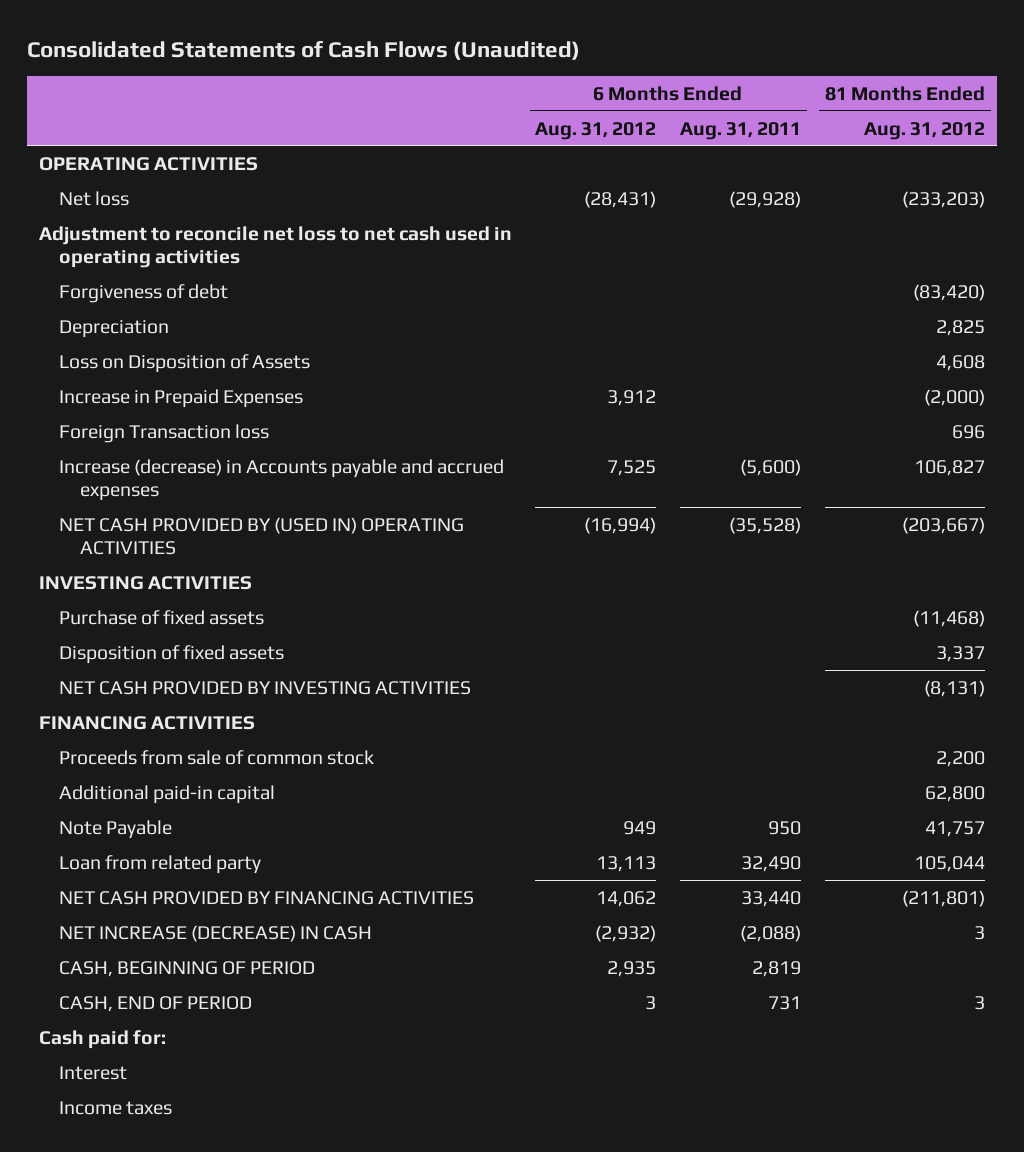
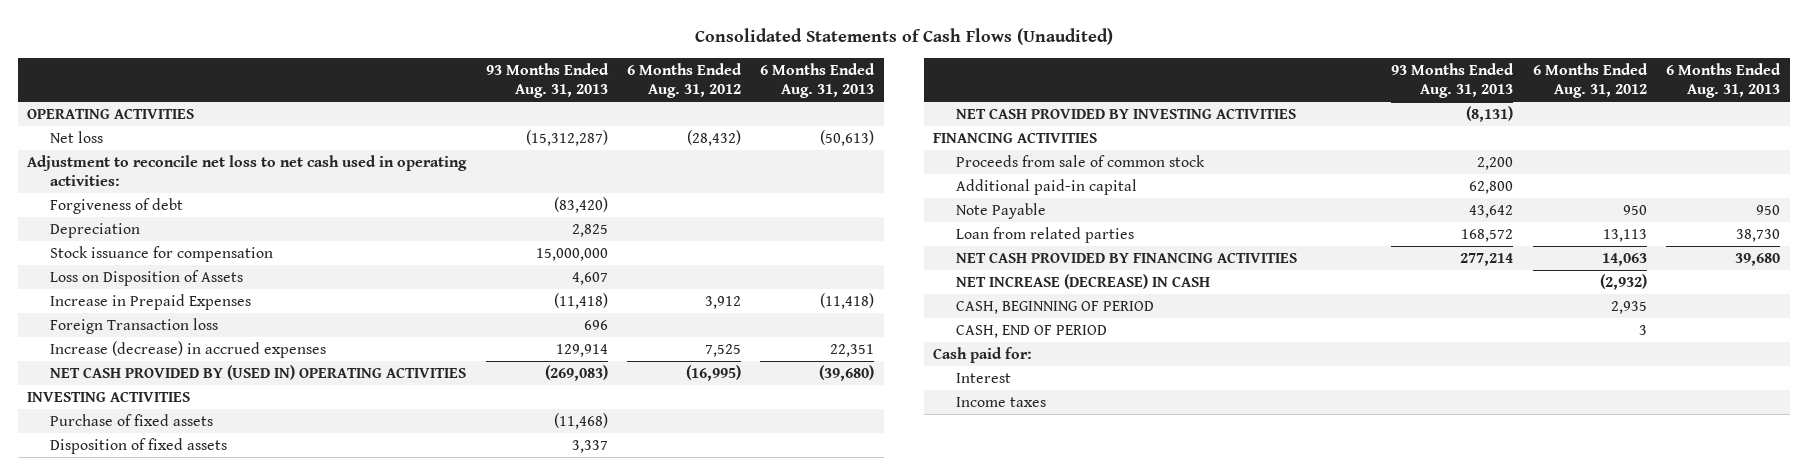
- | 6 Months Ended Aug. 31, 2012 | 6 Months Ended Aug. 31, 2011 | 81 Months Ended Aug. 31, 2012
+ | 93 Months Ended Aug. 31, 2013 | 6 Months Ended Aug. 31, 2012 | 6 Months Ended Aug. 31, 2013
- Net loss | (28,431) | (29,928) | (233,203)
- Adjustment to reconcile net loss to net cash used in operating activities
+ Net loss | (15,312,287) | (28,432) | (50,613)
+ Adjustment to reconcile net loss to net cash used in operating activities:
+ Stock issuance for compensation | 15,000,000 | |
- Increase (decrease) in Accounts payable and accrued expenses | 7,525 | (5,600) | 106,827
- NET CASH PROVIDED BY (USED IN) OPERATING ACTIVITIES | (16,994) | (35,528) | (203,667)
+ Increase (decrease) in accrued expenses | 129,914 | 7,525 | 22,351
+ NET CASH PROVIDED BY (USED IN) OPERATING ACTIVITIES | (269,083) | (16,995) | (39,680)
- Note Payable | 949 | 950 | 41,757
- Loan from related party | 13,113 | 32,490 | 105,044
- NET CASH PROVIDED BY FINANCING ACTIVITIES | 14,062 | 33,440 | (211,801)
+ Note Payable | 43,642 | 950 | 950
+ Loan from related parties | 168,572 | 13,113 | 38,730
+ NET CASH PROVIDED BY FINANCING ACTIVITIES | 277,214 | 14,063 | 39,680

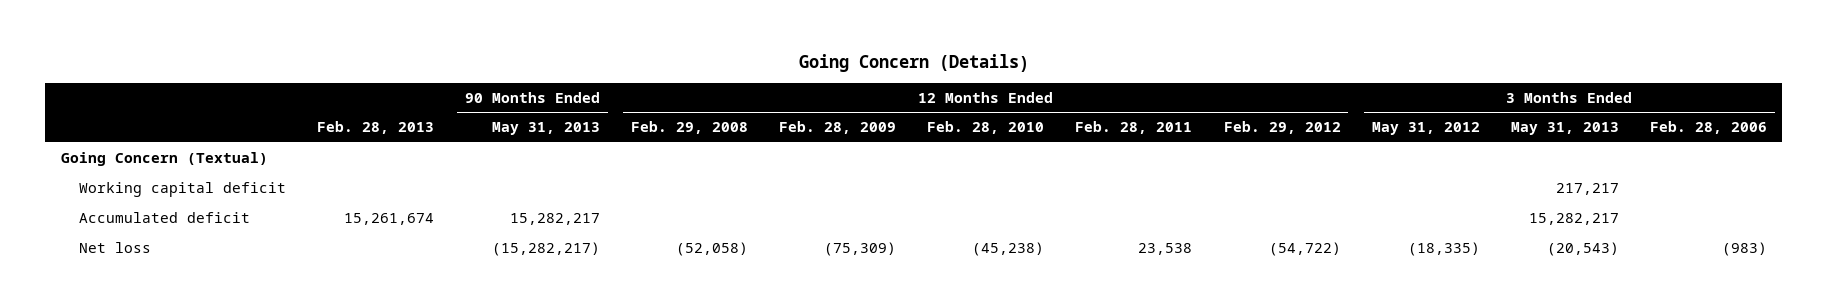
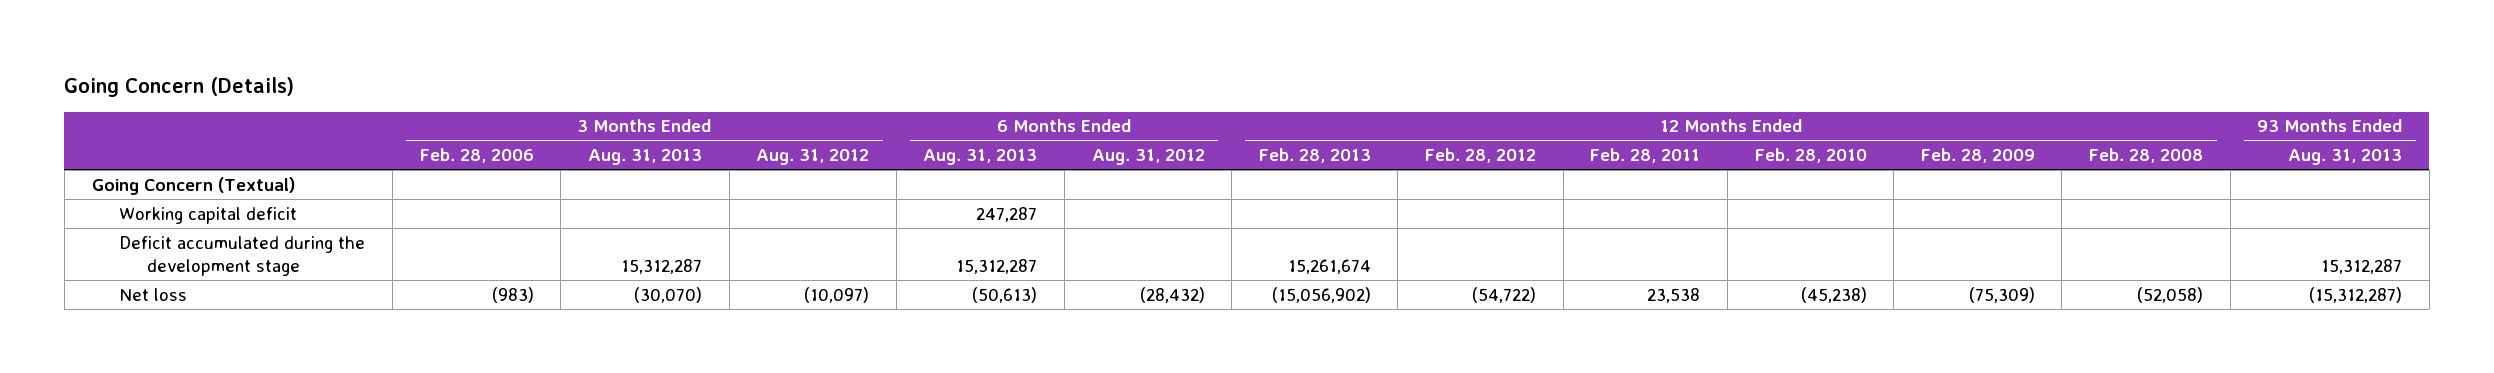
- | Feb. 28, 2013 | 90 Months Ended May 31, 2013 | 12 Months Ended Feb. 29, 2008 | 12 Months Ended Feb. 28, 2009 | 12 Months Ended Feb. 28, 2010 | 12 Months Ended Feb. 28, 2011 | 12 Months Ended Feb. 29, 2012 | 3 Months Ended May 31, 2012 | 3 Months Ended May 31, 2013 | 3 Months Ended Feb. 28, 2006
+ | 3 Months Ended Feb. 28, 2006 | 3 Months Ended Aug. 31, 2013 | 3 Months Ended Aug. 31, 2012 | 6 Months Ended Aug. 31, 2013 | 6 Months Ended Aug. 31, 2012 | 12 Months Ended Feb. 28, 2013 | 12 Months Ended Feb. 28, 2012 | 12 Months Ended Feb. 28, 2011 | 12 Months Ended Feb. 28, 2010 | 12 Months Ended Feb. 28, 2009 | 12 Months Ended Feb. 28, 2008 | 93 Months Ended Aug. 31, 2013
- Accumulated deficit | 15,261,674 | 15,282,217 | | | | | | | 15,282,217 |
+ Deficit accumulated during the development stage | | 15,312,287 | | 15,312,287 | | 15,261,674 | | | | | | 15,312,287

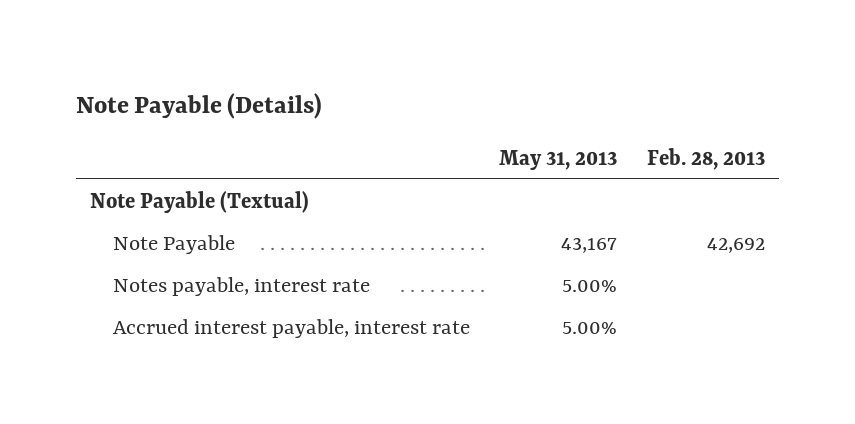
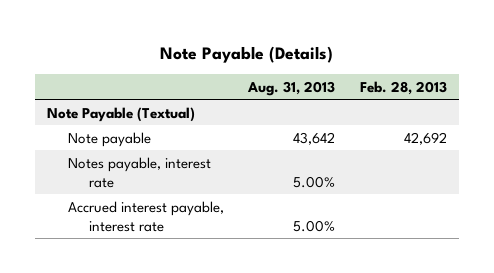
- | May 31, 2013 | Feb. 28, 2013
+ | Aug. 31, 2013 | Feb. 28, 2013
- Note Payable | 43,167 | 42,692
+ Note payable | 43,642 | 42,692

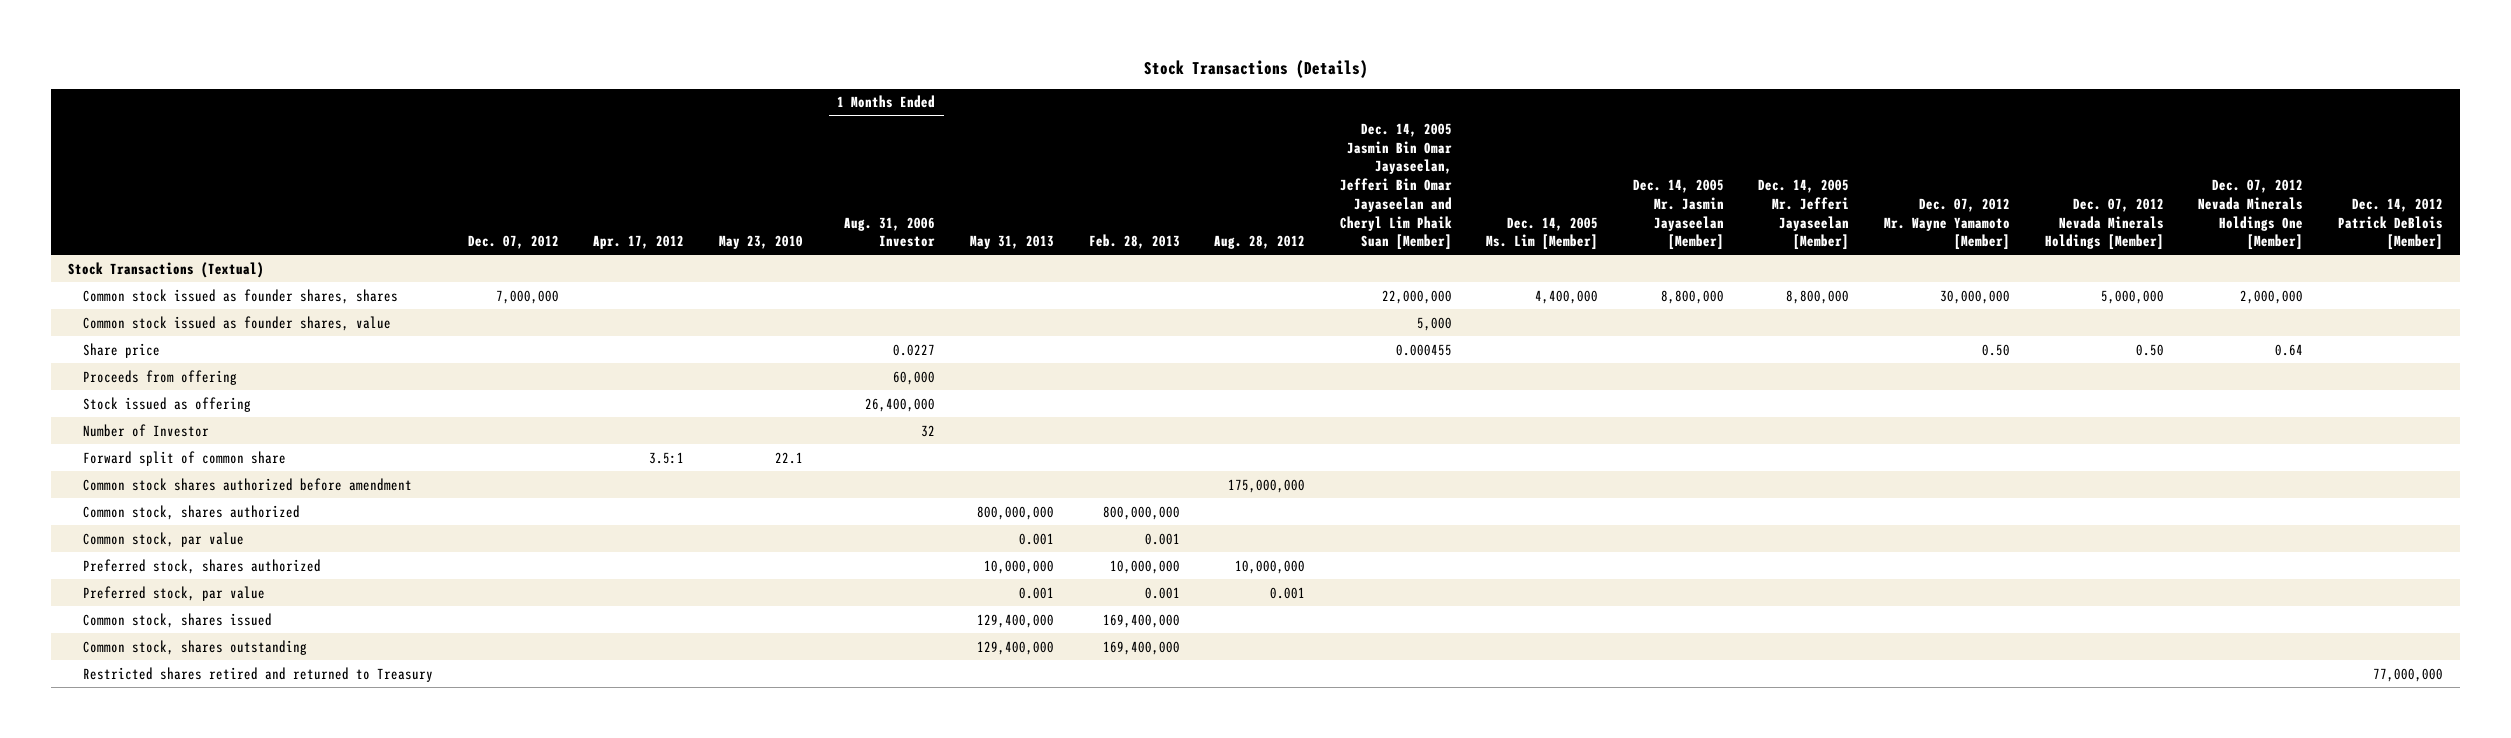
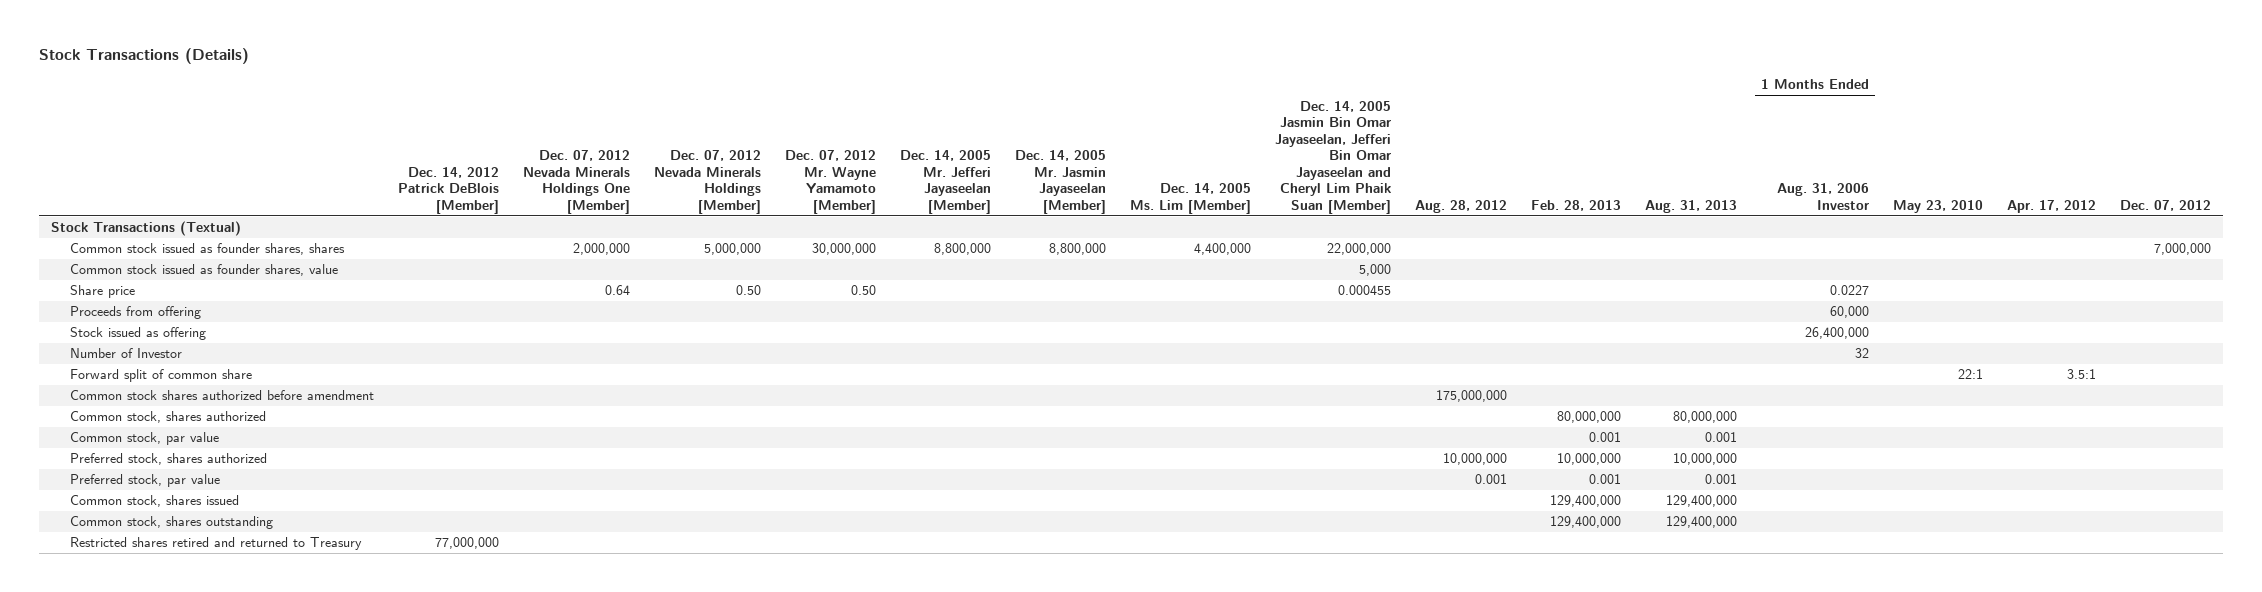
- | Dec. 07, 2012 | Apr. 17, 2012 | May 23, 2010 | 1 Months Ended Aug. 31, 2006 Investor | May 31, 2013 | Feb. 28, 2013 | Aug. 28, 2012 | Dec. 14, 2005 Jasmin Bin Omar Jayaseelan, Jefferi Bin Omar Jayaseelan and Cheryl Lim Phaik Suan [Member] | Dec. 14, 2005 Ms. Lim [Member] | Dec. 14, 2005 Mr. Jasmin Jayaseelan [Member] | Dec. 14, 2005 Mr. Jefferi Jayaseelan [Member] | Dec. 07, 2012 Mr. Wayne Yamamoto [Member] | Dec. 07, 2012 Nevada Minerals Holdings [Member] | Dec. 07, 2012 Nevada Minerals Holdings One [Member] | Dec. 14, 2012 Patrick DeBlois [Member]
+ | Dec. 14, 2012 Patrick DeBlois [Member] | Dec. 07, 2012 Nevada Minerals Holdings One [Member] | Dec. 07, 2012 Nevada Minerals Holdings [Member] | Dec. 07, 2012 Mr. Wayne Yamamoto [Member] | Dec. 14, 2005 Mr. Jefferi Jayaseelan [Member] | Dec. 14, 2005 Mr. Jasmin Jayaseelan [Member] | Dec. 14, 2005 Ms. Lim [Member] | Dec. 14, 2005 Jasmin Bin Omar Jayaseelan, Jefferi Bin Omar Jayaseelan and Cheryl Lim Phaik Suan [Member] | Aug. 28, 2012 | Feb. 28, 2013 | Aug. 31, 2013 | 1 Months Ended Aug. 31, 2006 Investor | May 23, 2010 | Apr. 17, 2012 | Dec. 07, 2012
- Forward split of common share | | 3.5:1 | 22.1 | | | | | | | | | | | |
+ Forward split of common share | | | | | | | | | | | | | 22:1 | 3.5:1 |
- Common stock, shares authorized | | | | | 800,000,000 | 800,000,000 | | | | | | | | |
+ Common stock, shares authorized | | | | | | | | | | 80,000,000 | 80,000,000 | | | |
- Common stock, shares issued | | | | | 129,400,000 | 169,400,000 | | | | | | | | |
- Common stock, shares outstanding | | | | | 129,400,000 | 169,400,000 | | | | | | | | |
+ Common stock, shares issued | | | | | | | | | | 129,400,000 | 129,400,000 | | | |
+ Common stock, shares outstanding | | | | | | | | | | 129,400,000 | 129,400,000 | | | |

